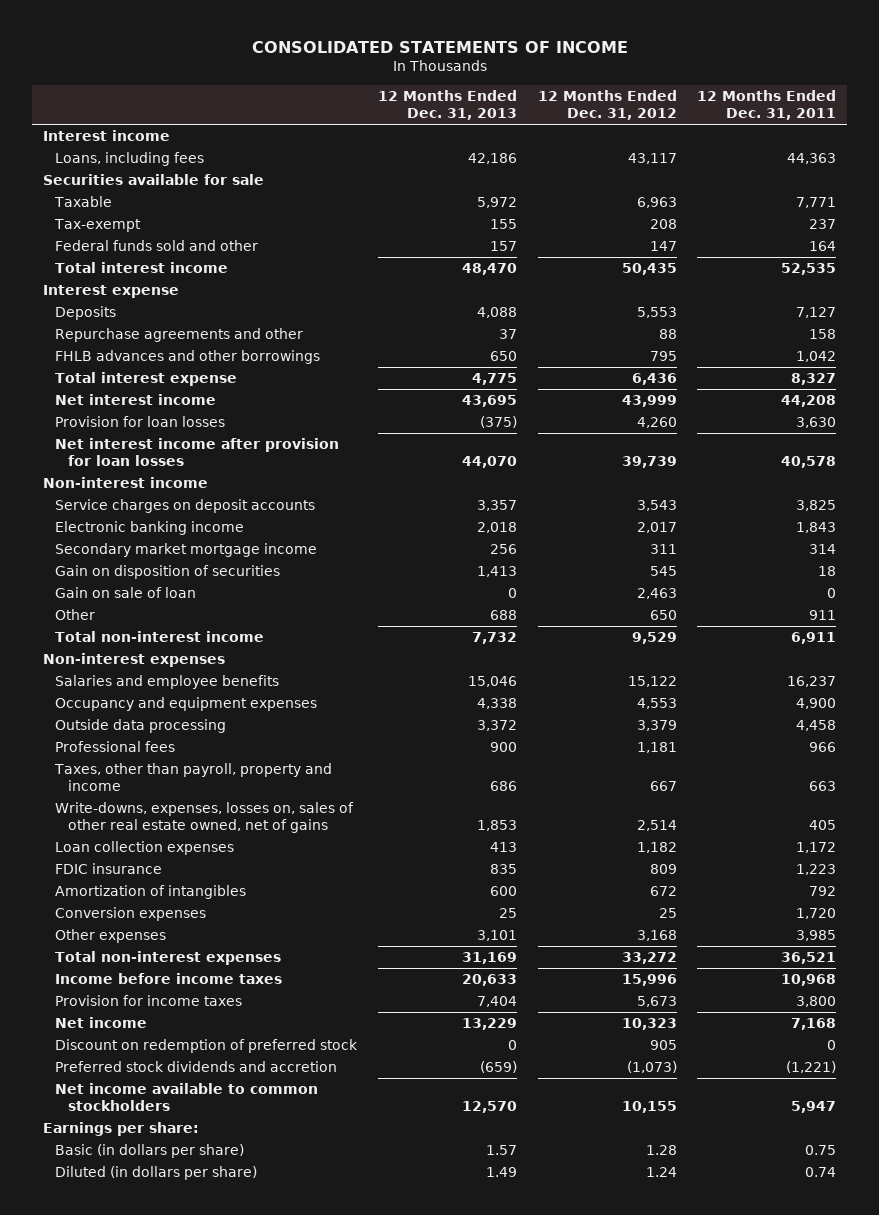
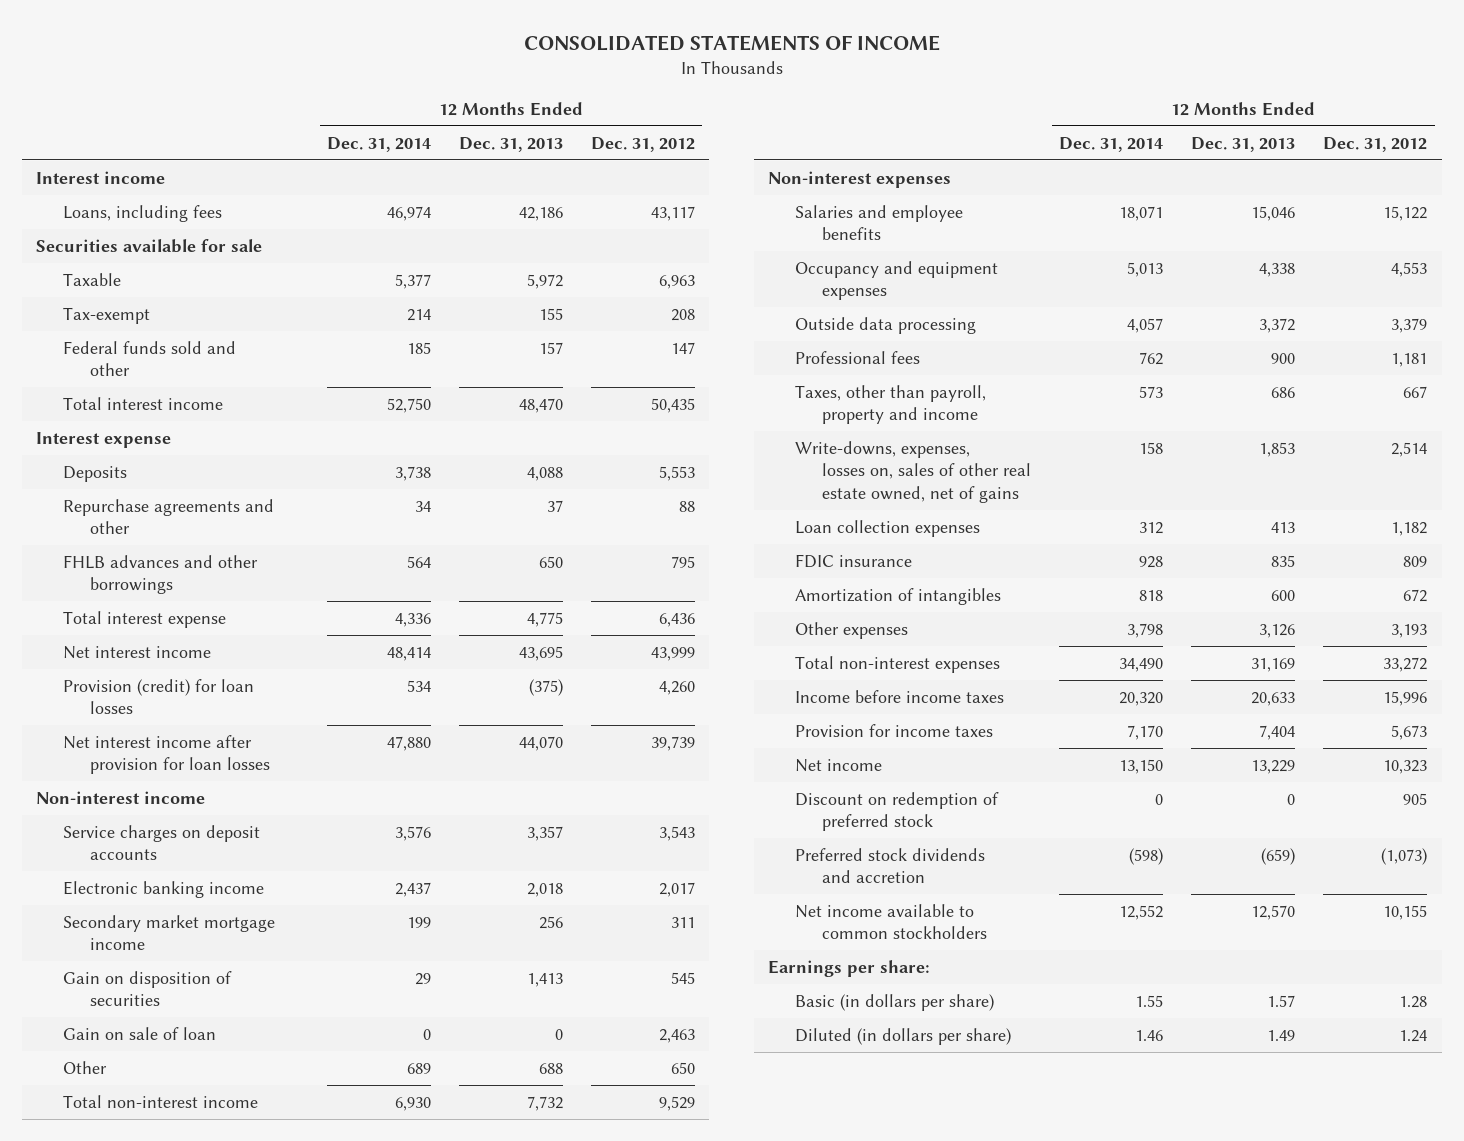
- | 12 Months Ended Dec. 31, 2013 | 12 Months Ended Dec. 31, 2012 | 12 Months Ended Dec. 31, 2011
+ | 12 Months Ended Dec. 31, 2014 | 12 Months Ended Dec. 31, 2013 | 12 Months Ended Dec. 31, 2012
- Provision for loan losses | (375) | 4,260 | 3,630
+ Provision (credit) for loan losses | 534 | (375) | 4,260
- Conversion expenses | 25 | 25 | 1,720
- Other expenses | 3,101 | 3,168 | 3,985
+ Other expenses | 3,798 | 3,126 | 3,193

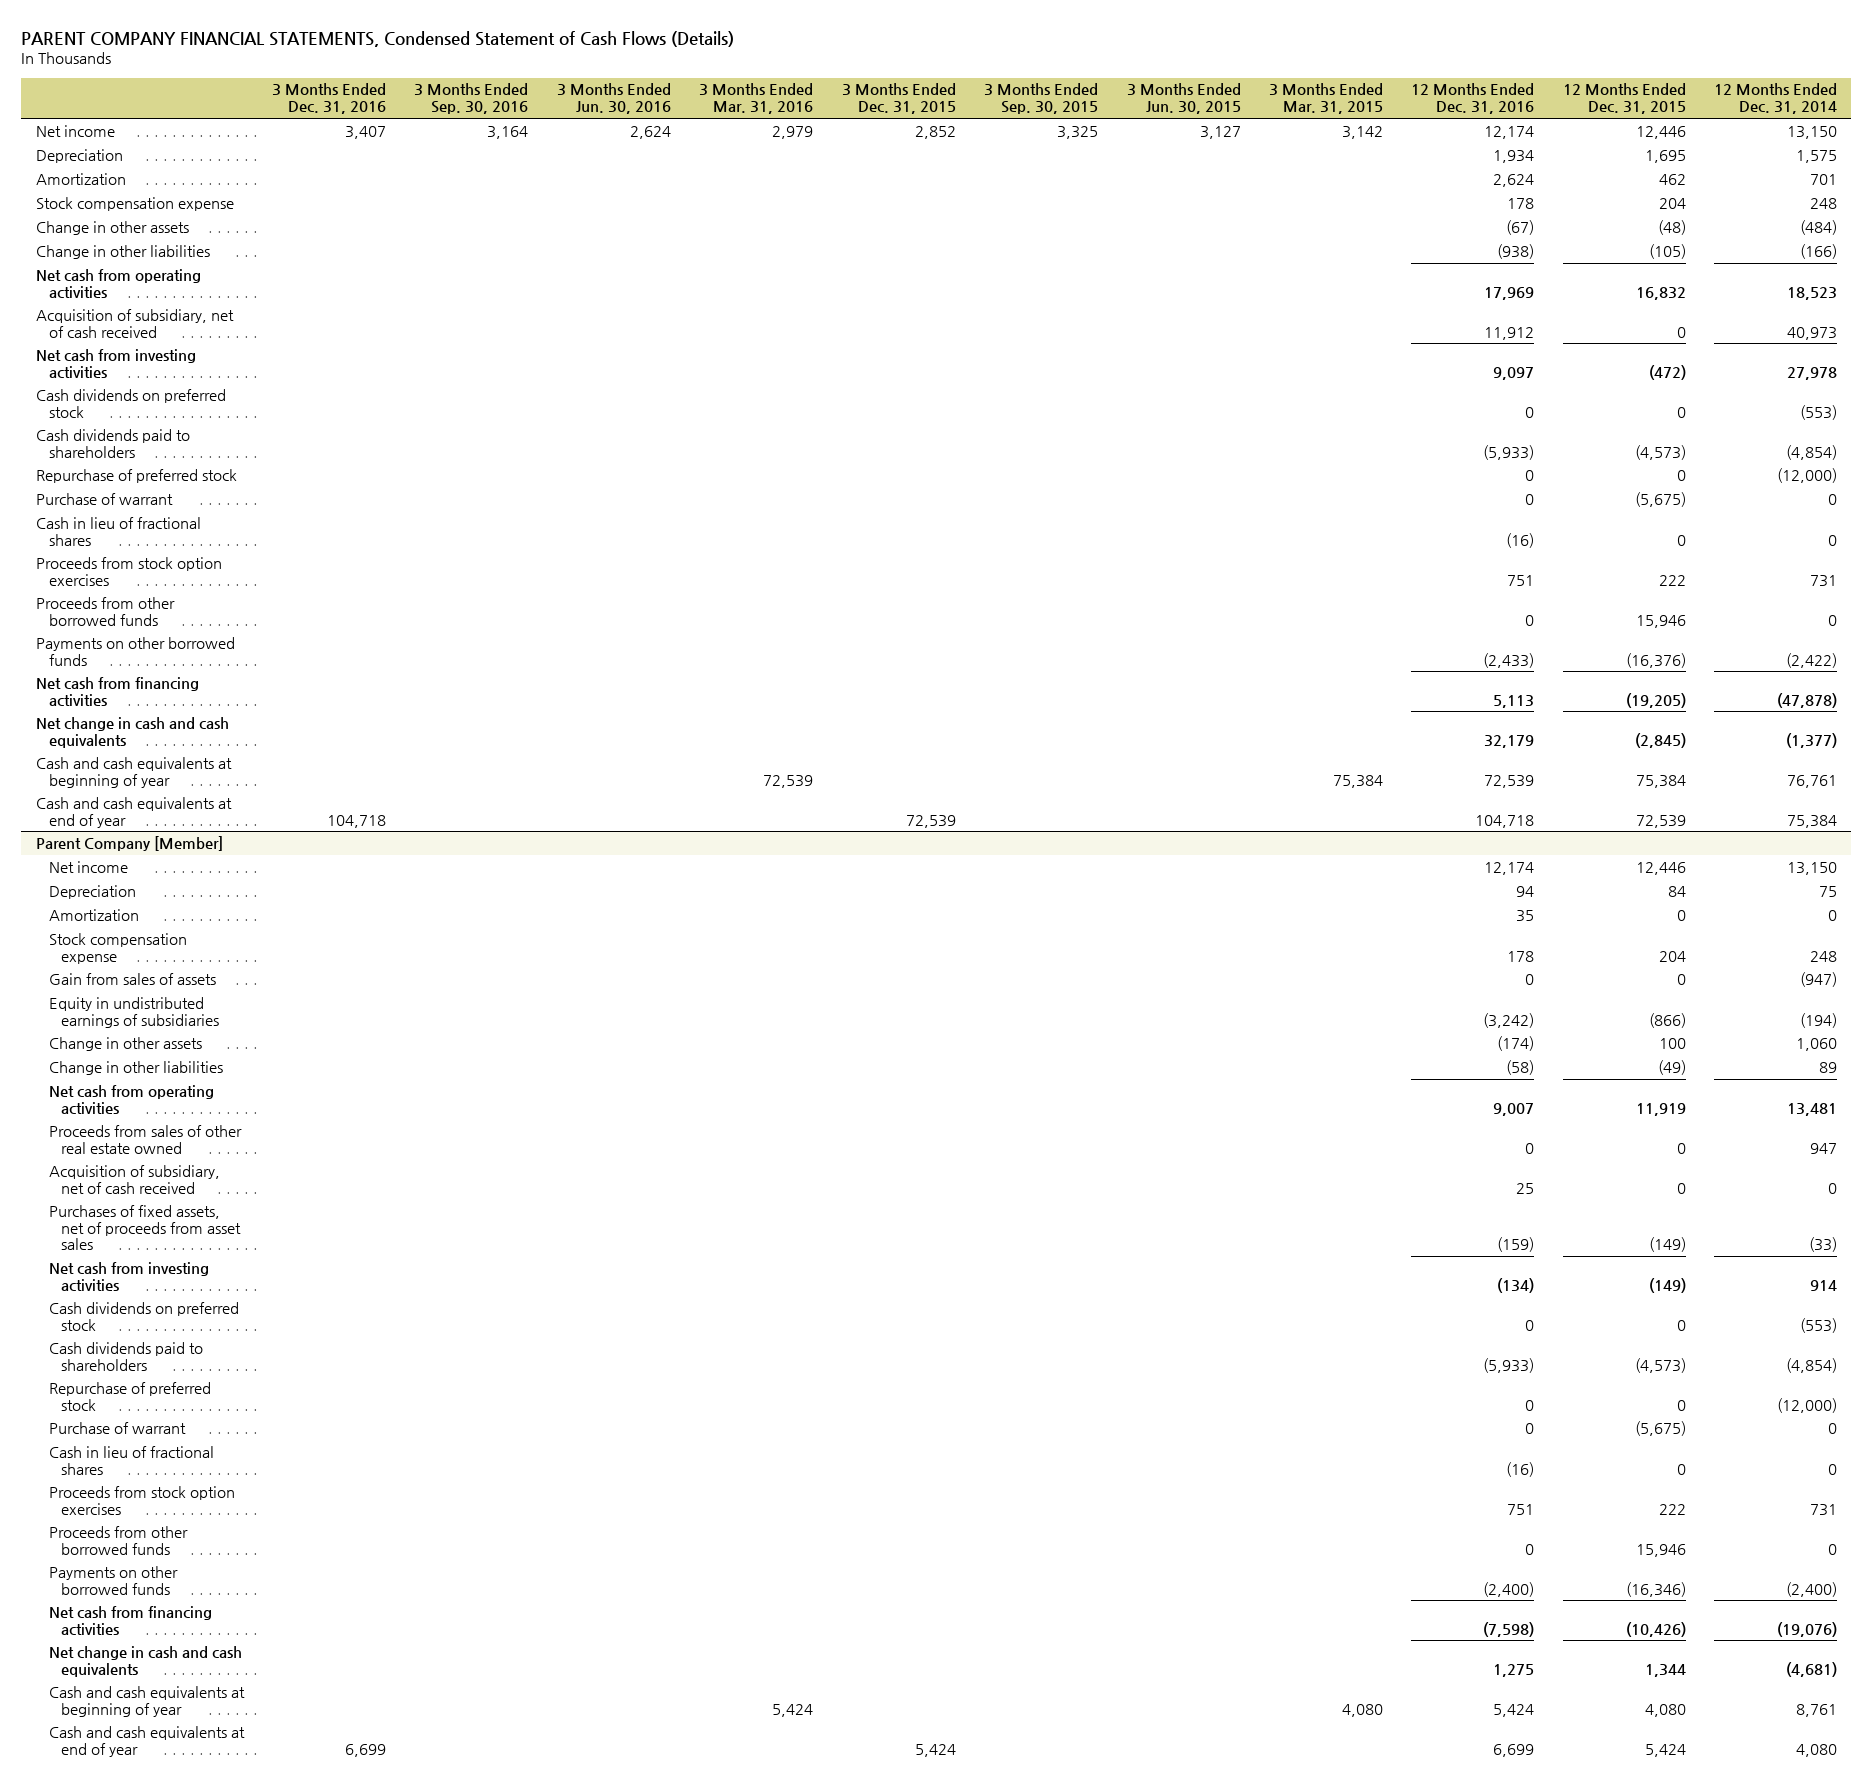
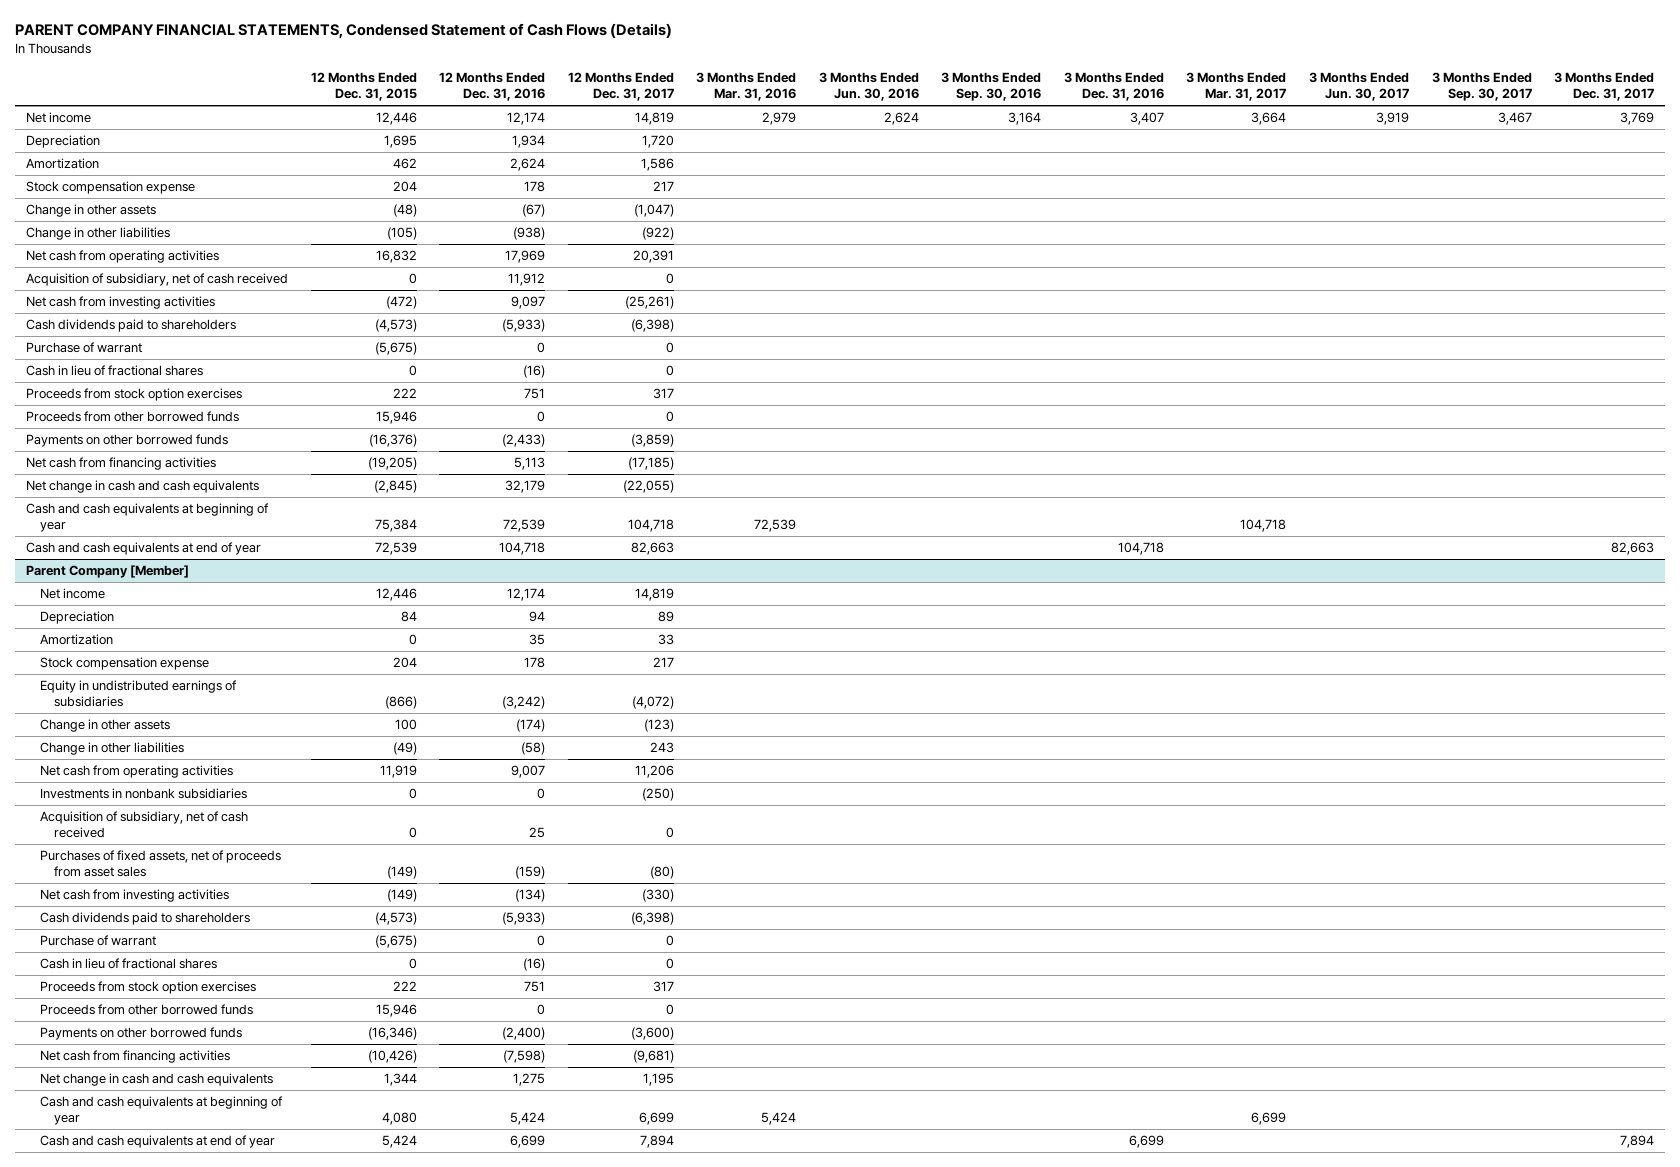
- | 3 Months Ended Dec. 31, 2016 | 3 Months Ended Sep. 30, 2016 | 3 Months Ended Jun. 30, 2016 | 3 Months Ended Mar. 31, 2016 | 3 Months Ended Dec. 31, 2015 | 3 Months Ended Sep. 30, 2015 | 3 Months Ended Jun. 30, 2015 | 3 Months Ended Mar. 31, 2015 | 12 Months Ended Dec. 31, 2016 | 12 Months Ended Dec. 31, 2015 | 12 Months Ended Dec. 31, 2014
+ | 12 Months Ended Dec. 31, 2015 | 12 Months Ended Dec. 31, 2016 | 12 Months Ended Dec. 31, 2017 | 3 Months Ended Mar. 31, 2016 | 3 Months Ended Jun. 30, 2016 | 3 Months Ended Sep. 30, 2016 | 3 Months Ended Dec. 31, 2016 | 3 Months Ended Mar. 31, 2017 | 3 Months Ended Jun. 30, 2017 | 3 Months Ended Sep. 30, 2017 | 3 Months Ended Dec. 31, 2017
- Cash dividends on preferred stock | | | | | | | | | 0 | 0 | (553)
- Repurchase of preferred stock | | | | | | | | | 0 | 0 | (12,000)
@ Parent Company [Member]
- Gain from sales of assets | | | | | | | | | 0 | 0 | (947)
- Proceeds from sales of other real estate owned | | | | | | | | | 0 | 0 | 947
+ Investments in nonbank subsidiaries | 0 | 0 | (250) | | | | | | | |
- Cash dividends on preferred stock | | | | | | | | | 0 | 0 | (553)
- Repurchase of preferred stock | | | | | | | | | 0 | 0 | (12,000)

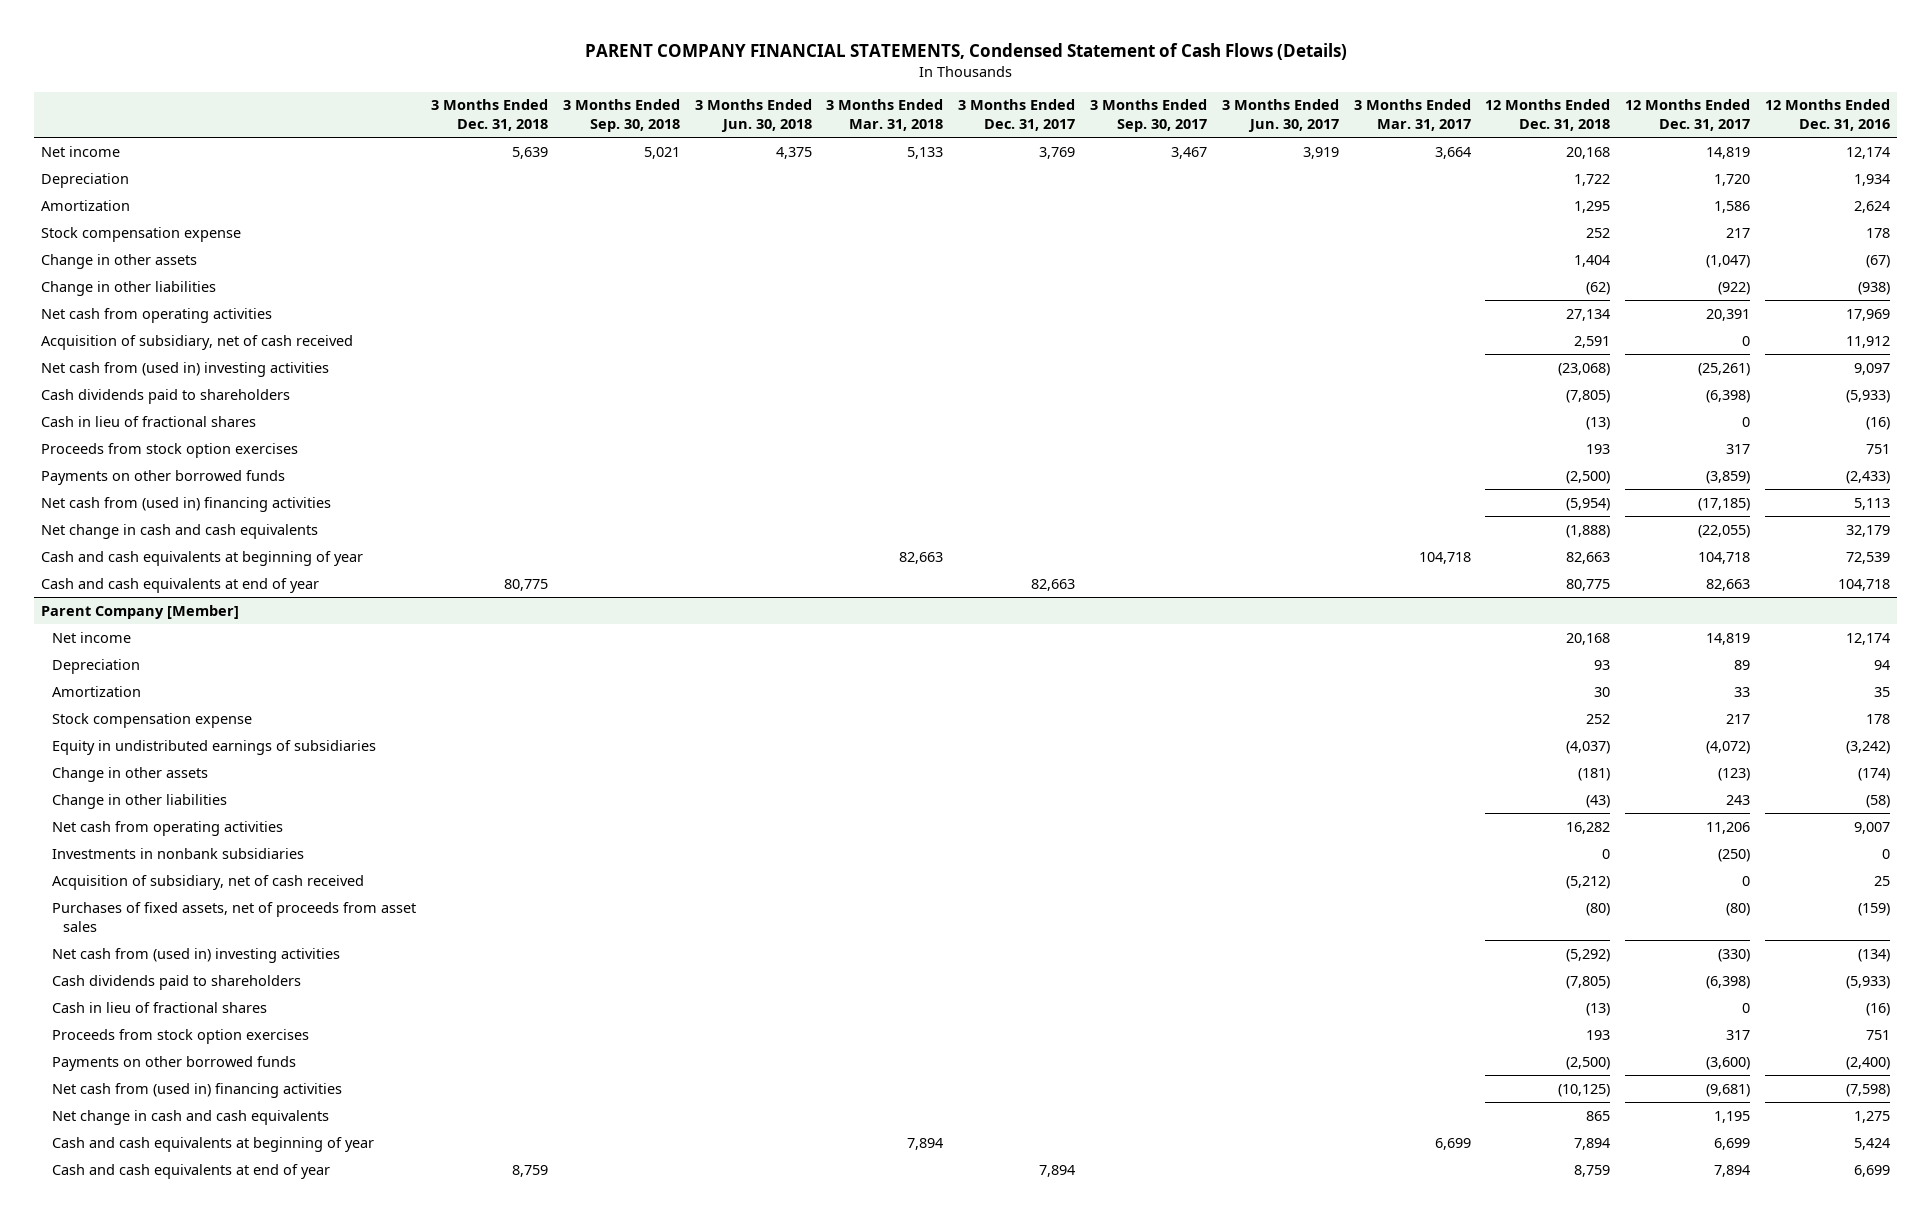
- | 12 Months Ended Dec. 31, 2015 | 12 Months Ended Dec. 31, 2016 | 12 Months Ended Dec. 31, 2017 | 3 Months Ended Mar. 31, 2016 | 3 Months Ended Jun. 30, 2016 | 3 Months Ended Sep. 30, 2016 | 3 Months Ended Dec. 31, 2016 | 3 Months Ended Mar. 31, 2017 | 3 Months Ended Jun. 30, 2017 | 3 Months Ended Sep. 30, 2017 | 3 Months Ended Dec. 31, 2017
+ | 3 Months Ended Dec. 31, 2018 | 3 Months Ended Sep. 30, 2018 | 3 Months Ended Jun. 30, 2018 | 3 Months Ended Mar. 31, 2018 | 3 Months Ended Dec. 31, 2017 | 3 Months Ended Sep. 30, 2017 | 3 Months Ended Jun. 30, 2017 | 3 Months Ended Mar. 31, 2017 | 12 Months Ended Dec. 31, 2018 | 12 Months Ended Dec. 31, 2017 | 12 Months Ended Dec. 31, 2016
- Net cash from investing activities | (472) | 9,097 | (25,261) | | | | | | | |
+ Net cash from (used in) investing activities | | | | | | | | | (23,068) | (25,261) | 9,097
- Purchase of warrant | (5,675) | 0 | 0 | | | | | | | |
- Proceeds from other borrowed funds | 15,946 | 0 | 0 | | | | | | | |
- Net cash from financing activities | (19,205) | 5,113 | (17,185) | | | | | | | |
+ Net cash from (used in) financing activities | | | | | | | | | (5,954) | (17,185) | 5,113
@ Parent Company [Member]
- Net cash from investing activities | (149) | (134) | (330) | | | | | | | |
+ Net cash from (used in) investing activities | | | | | | | | | (5,292) | (330) | (134)
- Purchase of warrant | (5,675) | 0 | 0 | | | | | | | |
- Proceeds from other borrowed funds | 15,946 | 0 | 0 | | | | | | | |
- Net cash from financing activities | (10,426) | (7,598) | (9,681) | | | | | | | |
+ Net cash from (used in) financing activities | | | | | | | | | (10,125) | (9,681) | (7,598)

